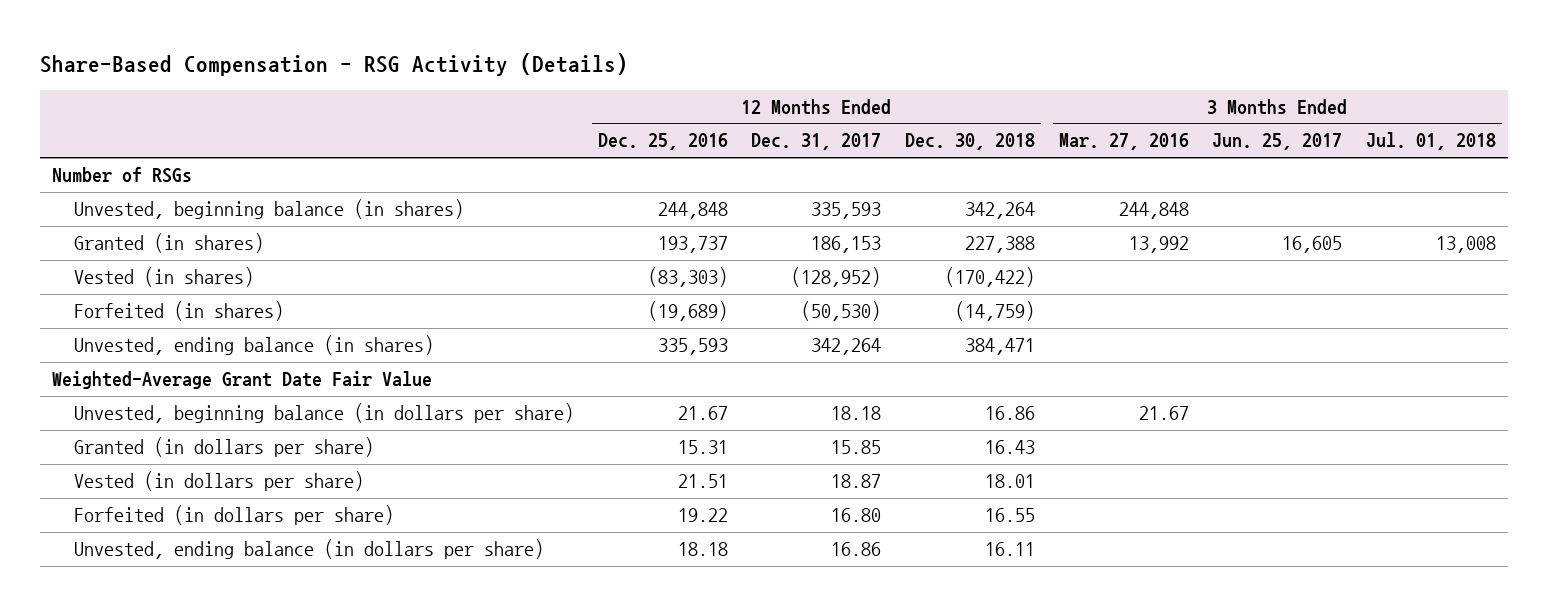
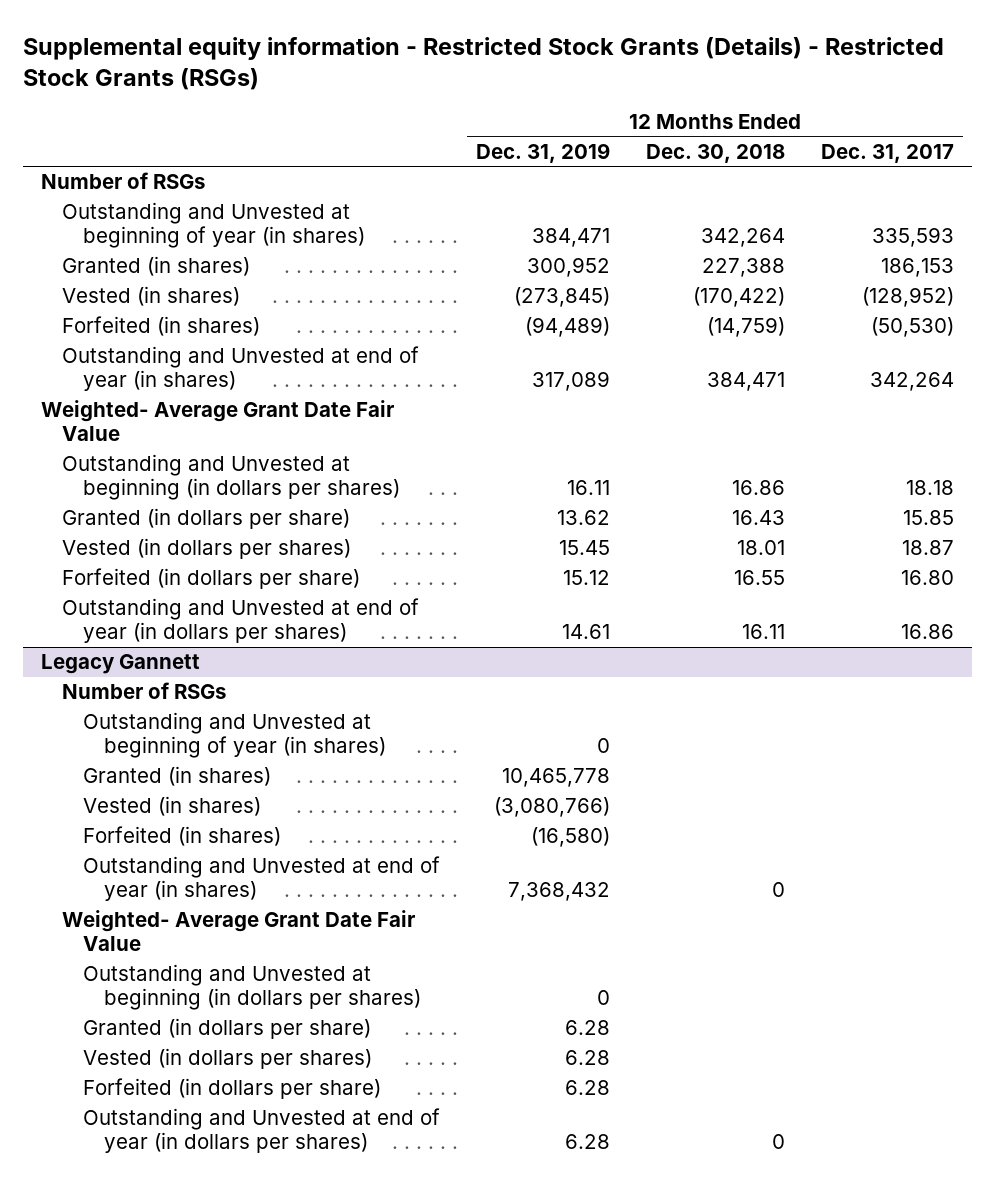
- Share-Based Compensation - RSG Activity (Details)
+ Supplemental equity information - Restricted Stock Grants (Details) - Restricted Stock Grants (RSGs)
- | 12 Months Ended Dec. 25, 2016 | 12 Months Ended Dec. 31, 2017 | 12 Months Ended Dec. 30, 2018 | 3 Months Ended Mar. 27, 2016 | 3 Months Ended Jun. 25, 2017 | 3 Months Ended Jul. 01, 2018
+ | 12 Months Ended Dec. 31, 2019 | 12 Months Ended Dec. 30, 2018 | 12 Months Ended Dec. 31, 2017
- Unvested, beginning balance (in shares) | 244,848 | 335,593 | 342,264 | 244,848 | |
+ Outstanding and Unvested at beginning of year (in shares) | 384,471 | 342,264 | 335,593
- Unvested, ending balance (in shares) | 335,593 | 342,264 | 384,471 | | |
- Weighted-Average Grant Date Fair Value
- Unvested, beginning balance (in dollars per share) | 21.67 | 18.18 | 16.86 | 21.67 | |
+ Outstanding and Unvested at end of year (in shares) | 317,089 | 384,471 | 342,264
+ Weighted- Average Grant Date Fair Value
+ Outstanding and Unvested at beginning (in dollars per shares) | 16.11 | 16.86 | 18.18
- Vested (in dollars per share) | 21.51 | 18.87 | 18.01 | | |
+ Vested (in dollars per shares) | 15.45 | 18.01 | 18.87
- Unvested, ending balance (in dollars per share) | 18.18 | 16.86 | 16.11 | | |
+ Outstanding and Unvested at end of year (in dollars per shares) | 14.61 | 16.11 | 16.86
+ Legacy Gannett
+ Number of RSGs
+ Outstanding and Unvested at beginning of year (in shares) | 0 | |
+ Granted (in shares) | 10,465,778 | |
+ Vested (in shares) | (3,080,766) | |
+ Forfeited (in shares) | (16,580) | |
+ Outstanding and Unvested at end of year (in shares) | 7,368,432 | 0 |
+ Weighted- Average Grant Date Fair Value
+ Outstanding and Unvested at beginning (in dollars per shares) | 0 | |
+ Granted (in dollars per share) | 6.28 | |
+ Vested (in dollars per shares) | 6.28 | |
+ Forfeited (in dollars per share) | 6.28 | |
+ Outstanding and Unvested at end of year (in dollars per shares) | 6.28 | 0 |

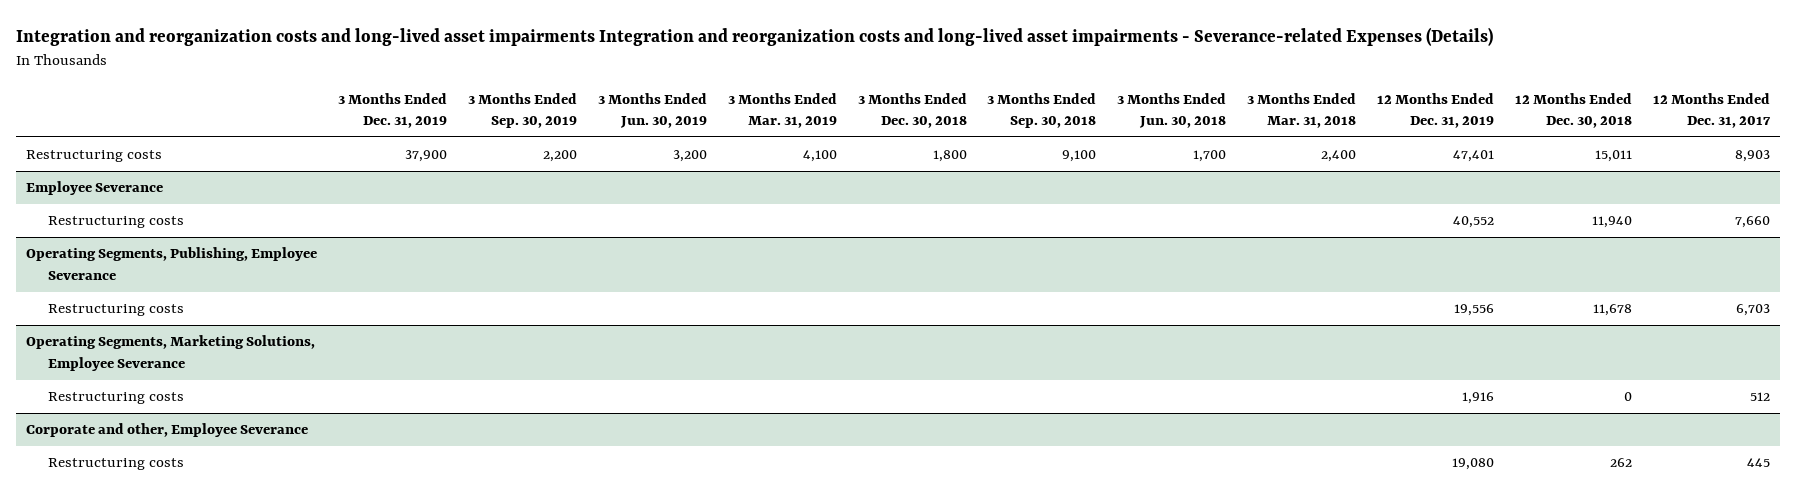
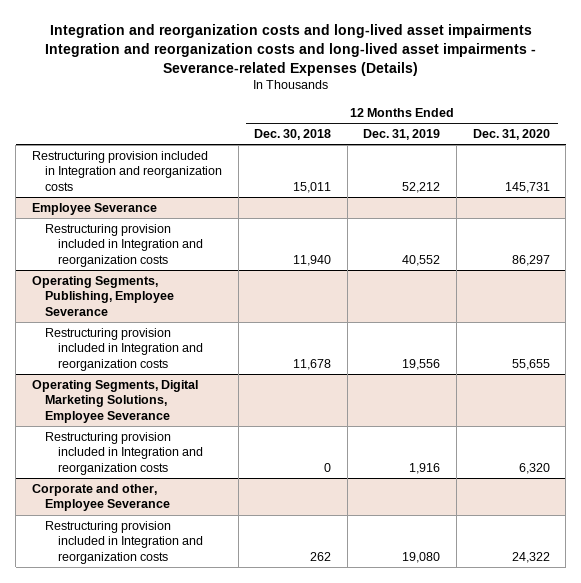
- | 3 Months Ended Dec. 31, 2019 | 3 Months Ended Sep. 30, 2019 | 3 Months Ended Jun. 30, 2019 | 3 Months Ended Mar. 31, 2019 | 3 Months Ended Dec. 30, 2018 | 3 Months Ended Sep. 30, 2018 | 3 Months Ended Jun. 30, 2018 | 3 Months Ended Mar. 31, 2018 | 12 Months Ended Dec. 31, 2019 | 12 Months Ended Dec. 30, 2018 | 12 Months Ended Dec. 31, 2017
+ | 12 Months Ended Dec. 30, 2018 | 12 Months Ended Dec. 31, 2019 | 12 Months Ended Dec. 31, 2020
- Restructuring costs | 37,900 | 2,200 | 3,200 | 4,100 | 1,800 | 9,100 | 1,700 | 2,400 | 47,401 | 15,011 | 8,903
+ Restructuring provision included in Integration and reorganization costs | 15,011 | 52,212 | 145,731
@ Employee Severance
- Restructuring costs | | | | | | | | | 40,552 | 11,940 | 7,660
+ Restructuring provision included in Integration and reorganization costs | 11,940 | 40,552 | 86,297
@ Operating Segments, Publishing, Employee Severance
- Restructuring costs | | | | | | | | | 19,556 | 11,678 | 6,703
- Operating Segments, Marketing Solutions, Employee Severance
- Restructuring costs | | | | | | | | | 1,916 | 0 | 512
@ Operating Segments, Publishing, Employee Severance
+ Restructuring provision included in Integration and reorganization costs | 11,678 | 19,556 | 55,655
+ Operating Segments, Digital Marketing Solutions, Employee Severance
+ Restructuring provision included in Integration and reorganization costs | 0 | 1,916 | 6,320
@ Corporate and other, Employee Severance
- Restructuring costs | | | | | | | | | 19,080 | 262 | 445
+ Restructuring provision included in Integration and reorganization costs | 262 | 19,080 | 24,322

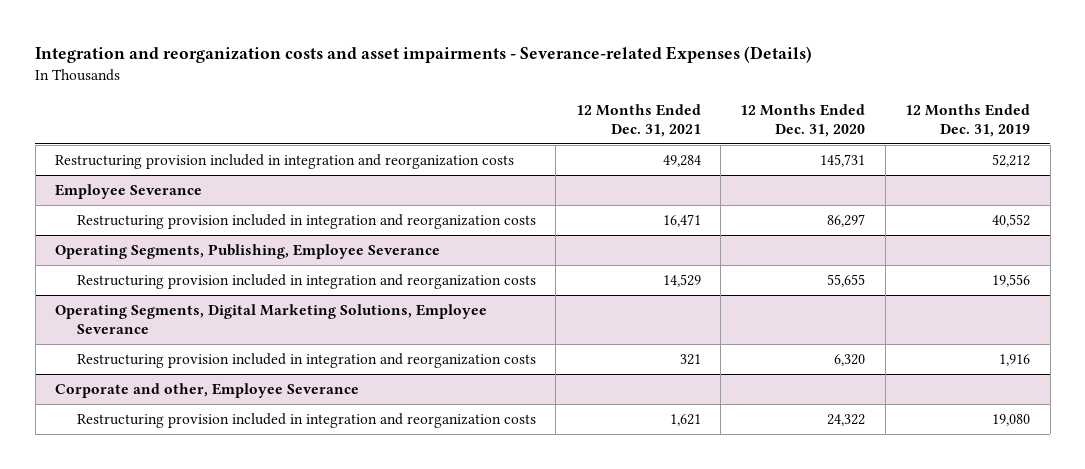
- Integration and reorganization costs and long-lived asset impairments Integration and reorganization costs and long-lived asset impairments - Severance-related Expenses (Details)
+ Integration and reorganization costs and asset impairments - Severance-related Expenses (Details)
- | 12 Months Ended Dec. 30, 2018 | 12 Months Ended Dec. 31, 2019 | 12 Months Ended Dec. 31, 2020
+ | 12 Months Ended Dec. 31, 2021 | 12 Months Ended Dec. 31, 2020 | 12 Months Ended Dec. 31, 2019
- Restructuring provision included in Integration and reorganization costs | 15,011 | 52,212 | 145,731
+ Restructuring provision included in integration and reorganization costs | 49,284 | 145,731 | 52,212
@ Employee Severance
- Restructuring provision included in Integration and reorganization costs | 11,940 | 40,552 | 86,297
+ Restructuring provision included in integration and reorganization costs | 16,471 | 86,297 | 40,552
@ Operating Segments, Publishing, Employee Severance
- Restructuring provision included in Integration and reorganization costs | 11,678 | 19,556 | 55,655
+ Restructuring provision included in integration and reorganization costs | 14,529 | 55,655 | 19,556
@ Operating Segments, Digital Marketing Solutions, Employee Severance
- Restructuring provision included in Integration and reorganization costs | 0 | 1,916 | 6,320
+ Restructuring provision included in integration and reorganization costs | 321 | 6,320 | 1,916
@ Corporate and other, Employee Severance
- Restructuring provision included in Integration and reorganization costs | 262 | 19,080 | 24,322
+ Restructuring provision included in integration and reorganization costs | 1,621 | 24,322 | 19,080

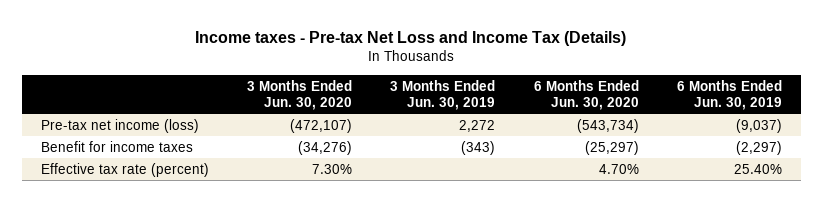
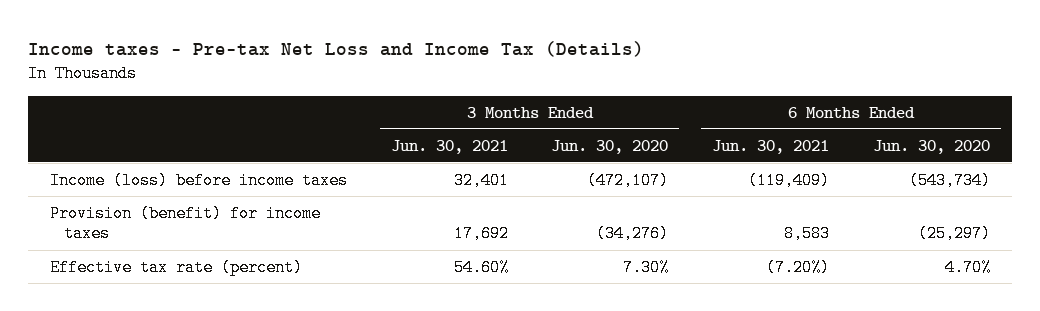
- | 3 Months Ended Jun. 30, 2020 | 3 Months Ended Jun. 30, 2019 | 6 Months Ended Jun. 30, 2020 | 6 Months Ended Jun. 30, 2019
+ | 3 Months Ended Jun. 30, 2021 | 3 Months Ended Jun. 30, 2020 | 6 Months Ended Jun. 30, 2021 | 6 Months Ended Jun. 30, 2020
- Pre-tax net income (loss) | (472,107) | 2,272 | (543,734) | (9,037)
- Benefit for income taxes | (34,276) | (343) | (25,297) | (2,297)
+ Income (loss) before income taxes | 32,401 | (472,107) | (119,409) | (543,734)
+ Provision (benefit) for income taxes | 17,692 | (34,276) | 8,583 | (25,297)

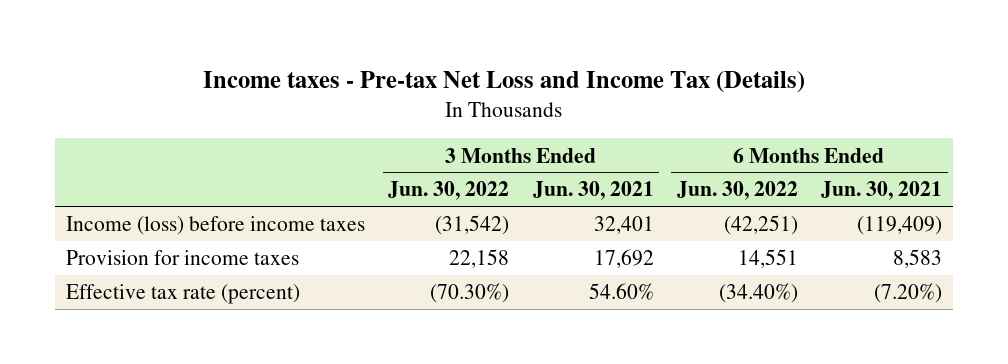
- | 3 Months Ended Jun. 30, 2021 | 3 Months Ended Jun. 30, 2020 | 6 Months Ended Jun. 30, 2021 | 6 Months Ended Jun. 30, 2020
+ | 3 Months Ended Jun. 30, 2022 | 3 Months Ended Jun. 30, 2021 | 6 Months Ended Jun. 30, 2022 | 6 Months Ended Jun. 30, 2021
- Provision (benefit) for income taxes | 17,692 | (34,276) | 8,583 | (25,297)
+ Provision for income taxes | 22,158 | 17,692 | 14,551 | 8,583

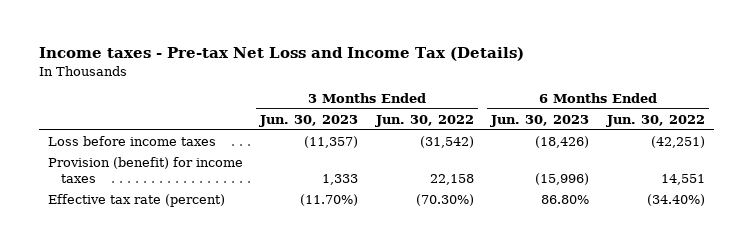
- | 3 Months Ended Jun. 30, 2022 | 3 Months Ended Jun. 30, 2021 | 6 Months Ended Jun. 30, 2022 | 6 Months Ended Jun. 30, 2021
+ | 3 Months Ended Jun. 30, 2023 | 3 Months Ended Jun. 30, 2022 | 6 Months Ended Jun. 30, 2023 | 6 Months Ended Jun. 30, 2022
- Income (loss) before income taxes | (31,542) | 32,401 | (42,251) | (119,409)
- Provision for income taxes | 22,158 | 17,692 | 14,551 | 8,583
+ Loss before income taxes | (11,357) | (31,542) | (18,426) | (42,251)
+ Provision (benefit) for income taxes | 1,333 | 22,158 | (15,996) | 14,551

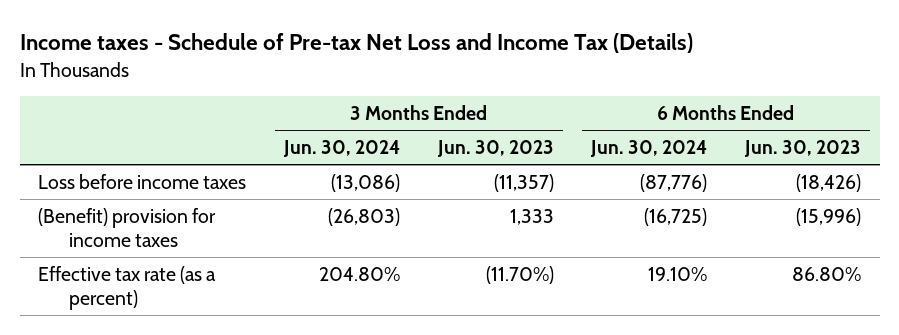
- Income taxes - Pre-tax Net Loss and Income Tax (Details)
+ Income taxes - Schedule of Pre-tax Net Loss and Income Tax (Details)
- | 3 Months Ended Jun. 30, 2023 | 3 Months Ended Jun. 30, 2022 | 6 Months Ended Jun. 30, 2023 | 6 Months Ended Jun. 30, 2022
+ | 3 Months Ended Jun. 30, 2024 | 3 Months Ended Jun. 30, 2023 | 6 Months Ended Jun. 30, 2024 | 6 Months Ended Jun. 30, 2023
- Provision (benefit) for income taxes | 1,333 | 22,158 | (15,996) | 14,551
- Effective tax rate (percent) | (11.70%) | (70.30%) | 86.80% | (34.40%)
+ (Benefit) provision for income taxes | (26,803) | 1,333 | (16,725) | (15,996)
+ Effective tax rate (as a percent) | 204.80% | (11.70%) | 19.10% | 86.80%

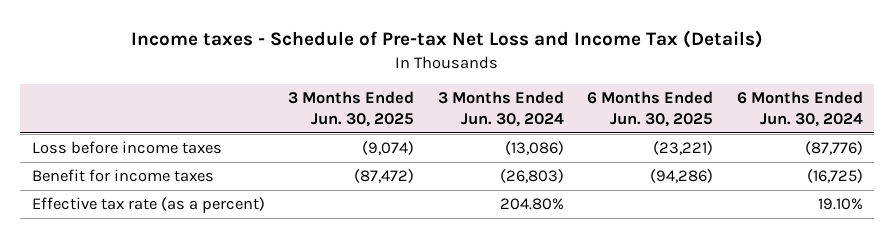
- | 3 Months Ended Jun. 30, 2024 | 3 Months Ended Jun. 30, 2023 | 6 Months Ended Jun. 30, 2024 | 6 Months Ended Jun. 30, 2023
+ | 3 Months Ended Jun. 30, 2025 | 3 Months Ended Jun. 30, 2024 | 6 Months Ended Jun. 30, 2025 | 6 Months Ended Jun. 30, 2024
- (Benefit) provision for income taxes | (26,803) | 1,333 | (16,725) | (15,996)
+ Benefit for income taxes | (87,472) | (26,803) | (94,286) | (16,725)

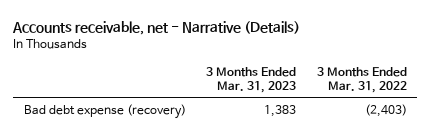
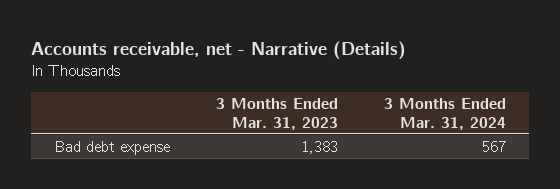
- | 3 Months Ended Mar. 31, 2023 | 3 Months Ended Mar. 31, 2022
+ | 3 Months Ended Mar. 31, 2023 | 3 Months Ended Mar. 31, 2024
- Bad debt expense (recovery) | 1,383 | (2,403)
+ Bad debt expense | 1,383 | 567

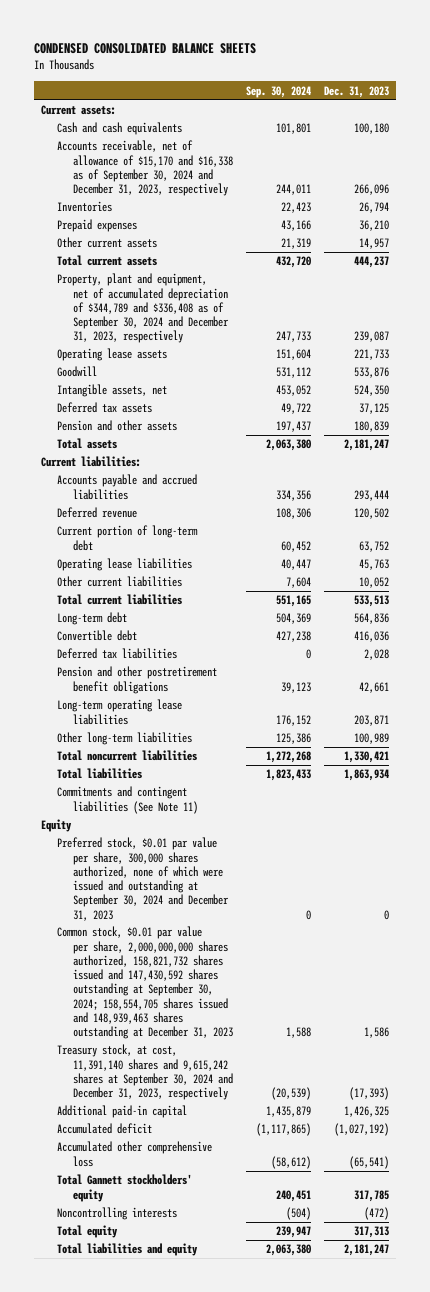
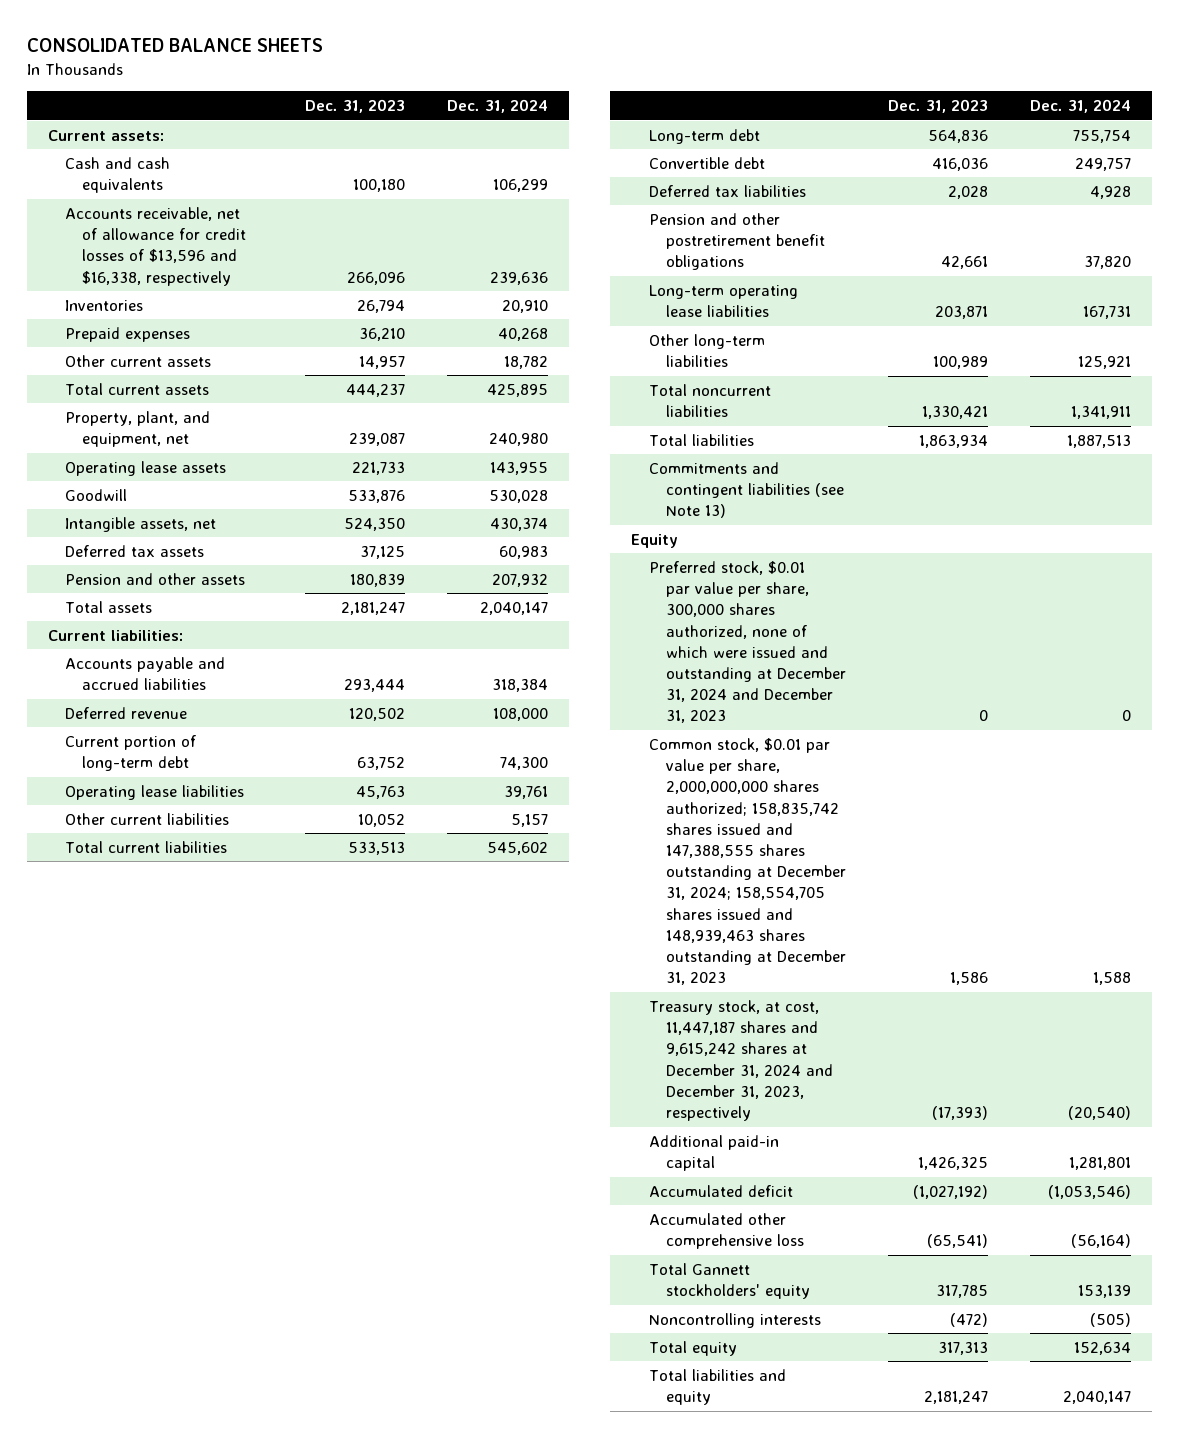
- CONDENSED CONSOLIDATED BALANCE SHEETS
+ CONSOLIDATED BALANCE SHEETS
- | Sep. 30, 2024 | Dec. 31, 2023
+ | Dec. 31, 2023 | Dec. 31, 2024
- Accounts receivable, net of allowance of $15,170 and $16,338 as of September 30, 2024 and December 31, 2023, respectively | 244,011 | 266,096
+ Accounts receivable, net of allowance for credit losses of $13,596 and $16,338, respectively | 266,096 | 239,636
- Property, plant and equipment, net of accumulated depreciation of $344,789 and $336,408 as of September 30, 2024 and December 31, 2023, respectively | 247,733 | 239,087
+ Property, plant, and equipment, net | 239,087 | 240,980
- Commitments and contingent liabilities (See Note 11)
+ Commitments and contingent liabilities (see Note 13)
- Preferred stock, $0.01 par value per share, 300,000 shares authorized, none of which were issued and outstanding at September 30, 2024 and December 31, 2023 | 0 | 0
- Common stock, $0.01 par value per share, 2,000,000,000 shares authorized, 158,821,732 shares issued and 147,430,592 shares outstanding at September 30, 2024; 158,554,705 shares issued and 148,939,463 shares outstanding at December 31, 2023 | 1,588 | 1,586
- Treasury stock, at cost, 11,391,140 shares and 9,615,242 shares at September 30, 2024 and December 31, 2023, respectively | (20,539) | (17,393)
+ Preferred stock, $0.01 par value per share, 300,000 shares authorized, none of which were issued and outstanding at December 31, 2024 and December 31, 2023 | 0 | 0
+ Common stock, $0.01 par value per share, 2,000,000,000 shares authorized; 158,835,742 shares issued and 147,388,555 shares outstanding at December 31, 2024; 158,554,705 shares issued and 148,939,463 shares outstanding at December 31, 2023 | 1,586 | 1,588
+ Treasury stock, at cost, 11,447,187 shares and 9,615,242 shares at December 31, 2024 and December 31, 2023, respectively | (17,393) | (20,540)

